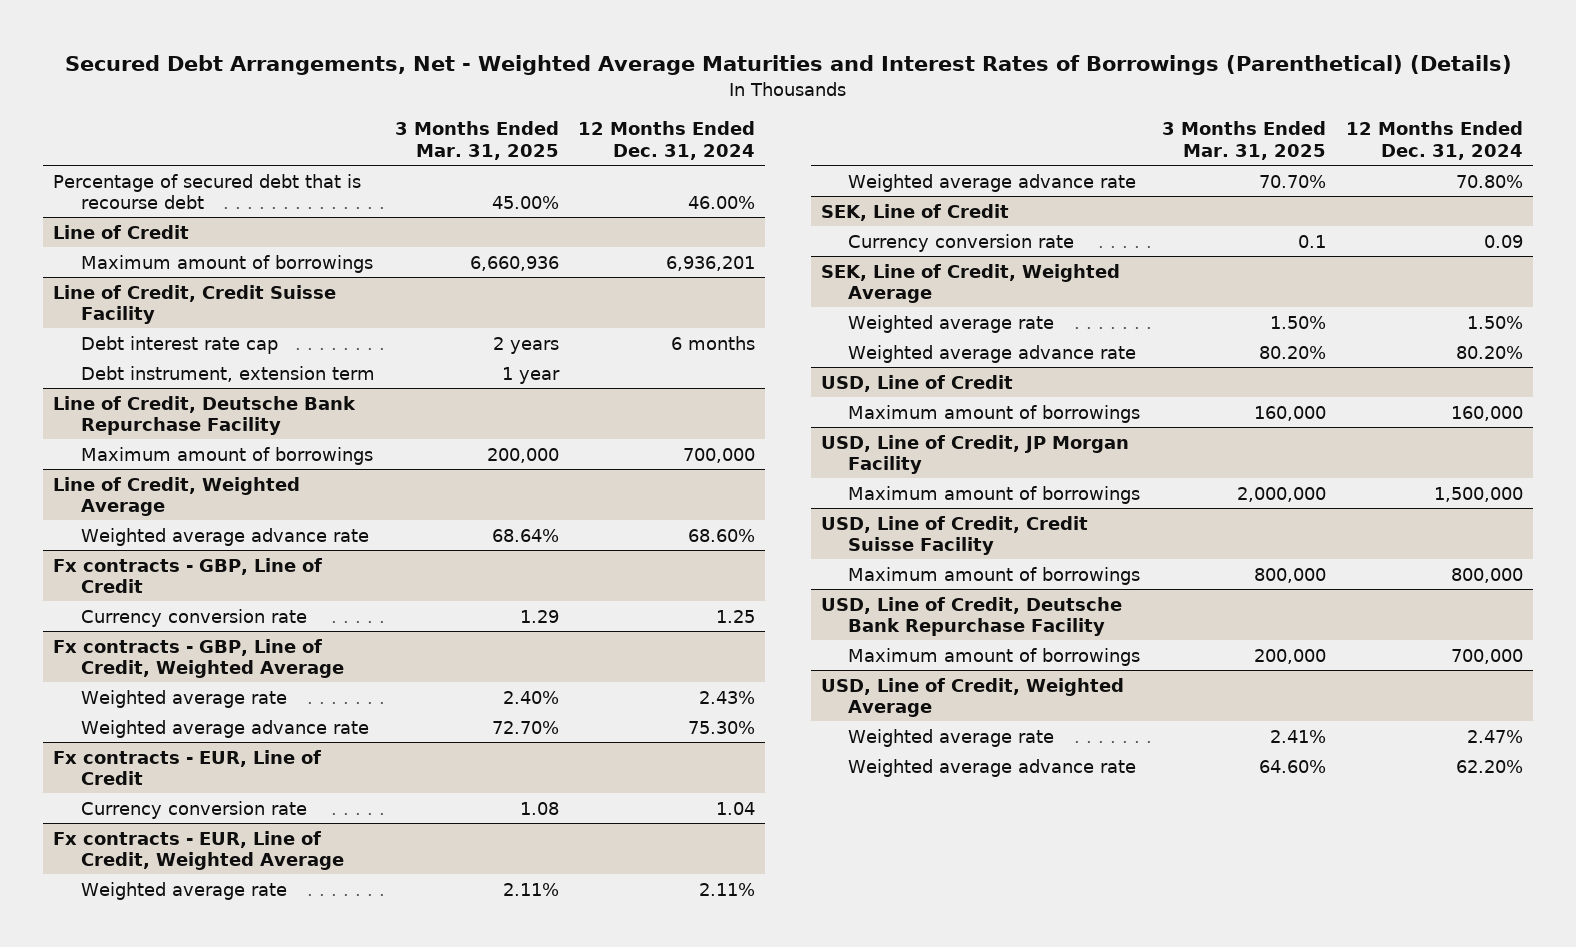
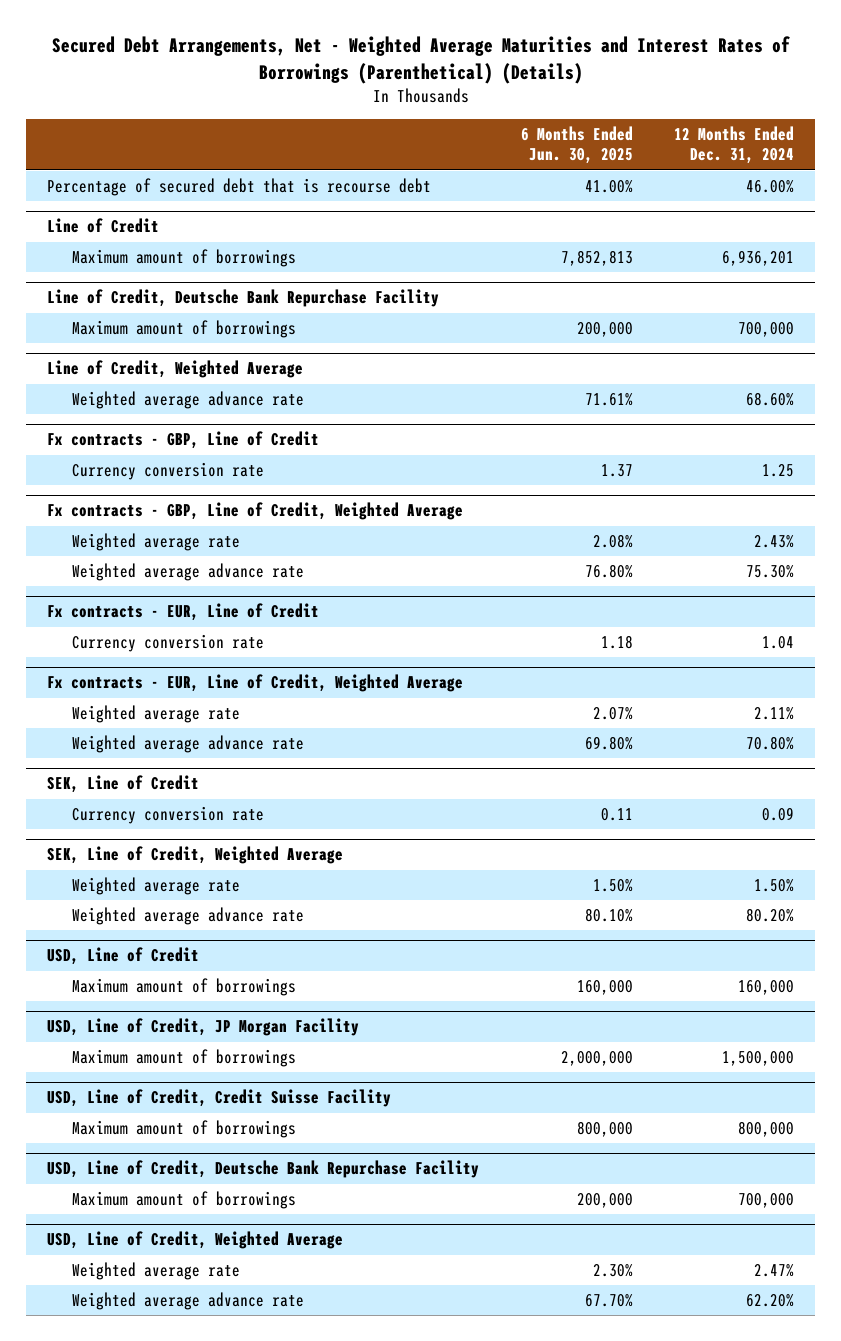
- | 3 Months Ended Mar. 31, 2025 | 12 Months Ended Dec. 31, 2024
+ | 6 Months Ended Jun. 30, 2025 | 12 Months Ended Dec. 31, 2024
- Line of Credit, Credit Suisse Facility
- Debt interest rate cap | 2 years | 6 months
- Debt instrument, extension term | 1 year |

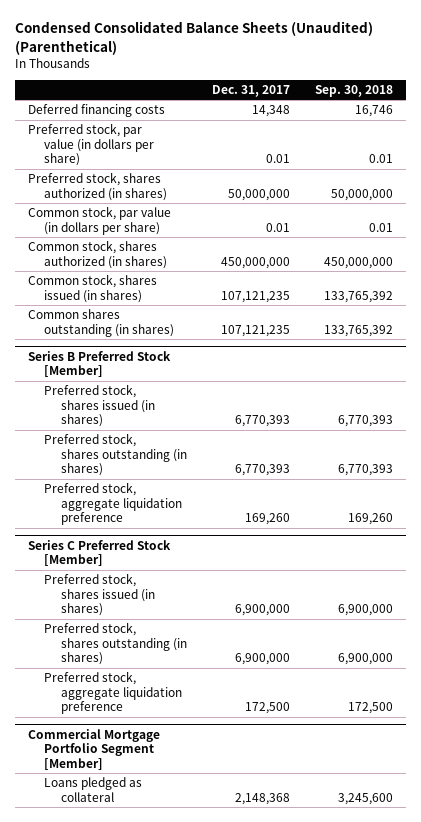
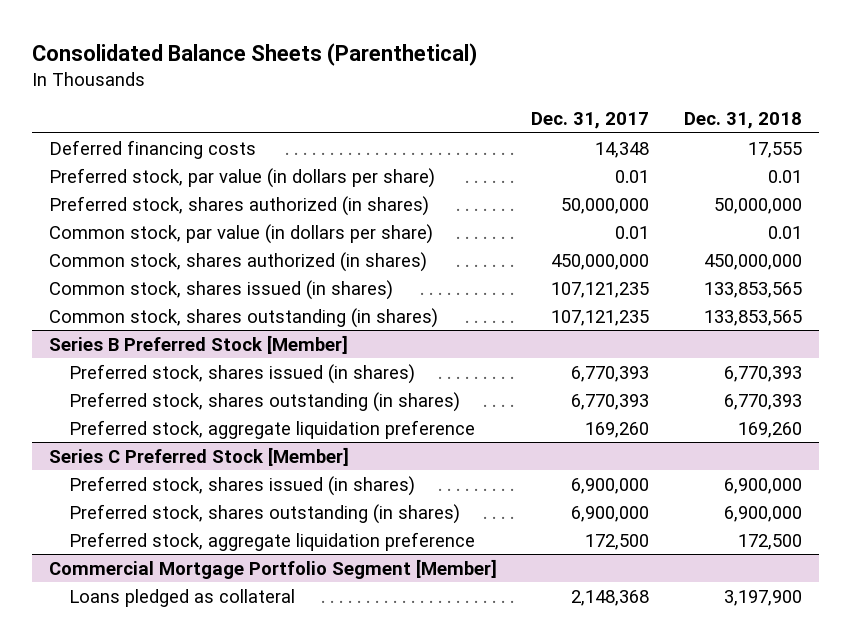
- Condensed Consolidated Balance Sheets (Unaudited) (Parenthetical)
+ Consolidated Balance Sheets (Parenthetical)
- | Dec. 31, 2017 | Sep. 30, 2018
+ | Dec. 31, 2017 | Dec. 31, 2018
- Common shares outstanding (in shares) | 107,121,235 | 133,765,392
+ Common stock, shares outstanding (in shares) | 107,121,235 | 133,853,565

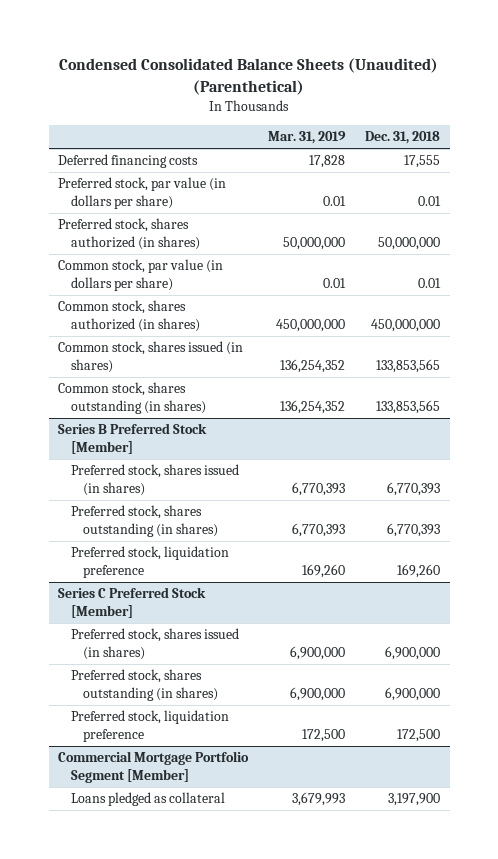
- Consolidated Balance Sheets (Parenthetical)
+ Condensed Consolidated Balance Sheets (Unaudited) (Parenthetical)
- | Dec. 31, 2017 | Dec. 31, 2018
+ | Mar. 31, 2019 | Dec. 31, 2018
@ Series B Preferred Stock [Member]
- Preferred stock, aggregate liquidation preference | 169,260 | 169,260
+ Preferred stock, liquidation preference | 169,260 | 169,260
@ Series C Preferred Stock [Member]
- Preferred stock, aggregate liquidation preference | 172,500 | 172,500
+ Preferred stock, liquidation preference | 172,500 | 172,500

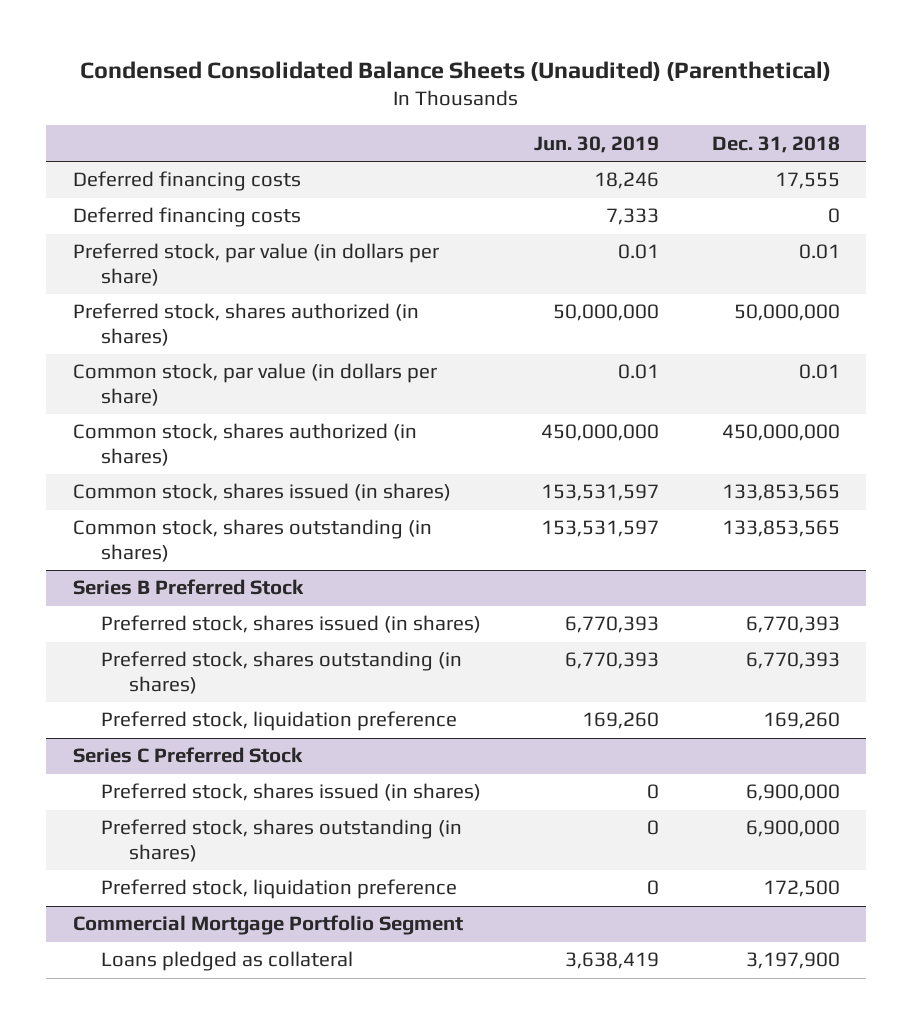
- | Mar. 31, 2019 | Dec. 31, 2018
+ | Jun. 30, 2019 | Dec. 31, 2018
+ Deferred financing costs | 7,333 | 0
- Series B Preferred Stock [Member]
+ Series B Preferred Stock
- Series C Preferred Stock [Member]
+ Series C Preferred Stock
- Commercial Mortgage Portfolio Segment [Member]
+ Commercial Mortgage Portfolio Segment

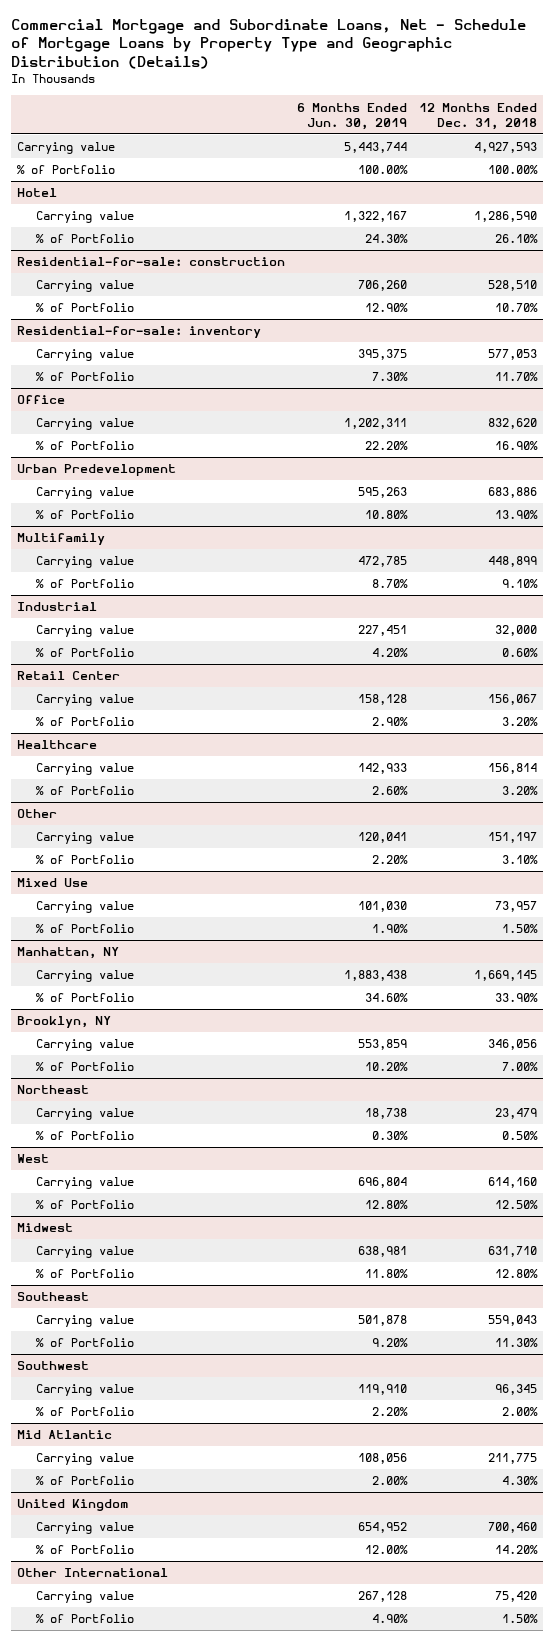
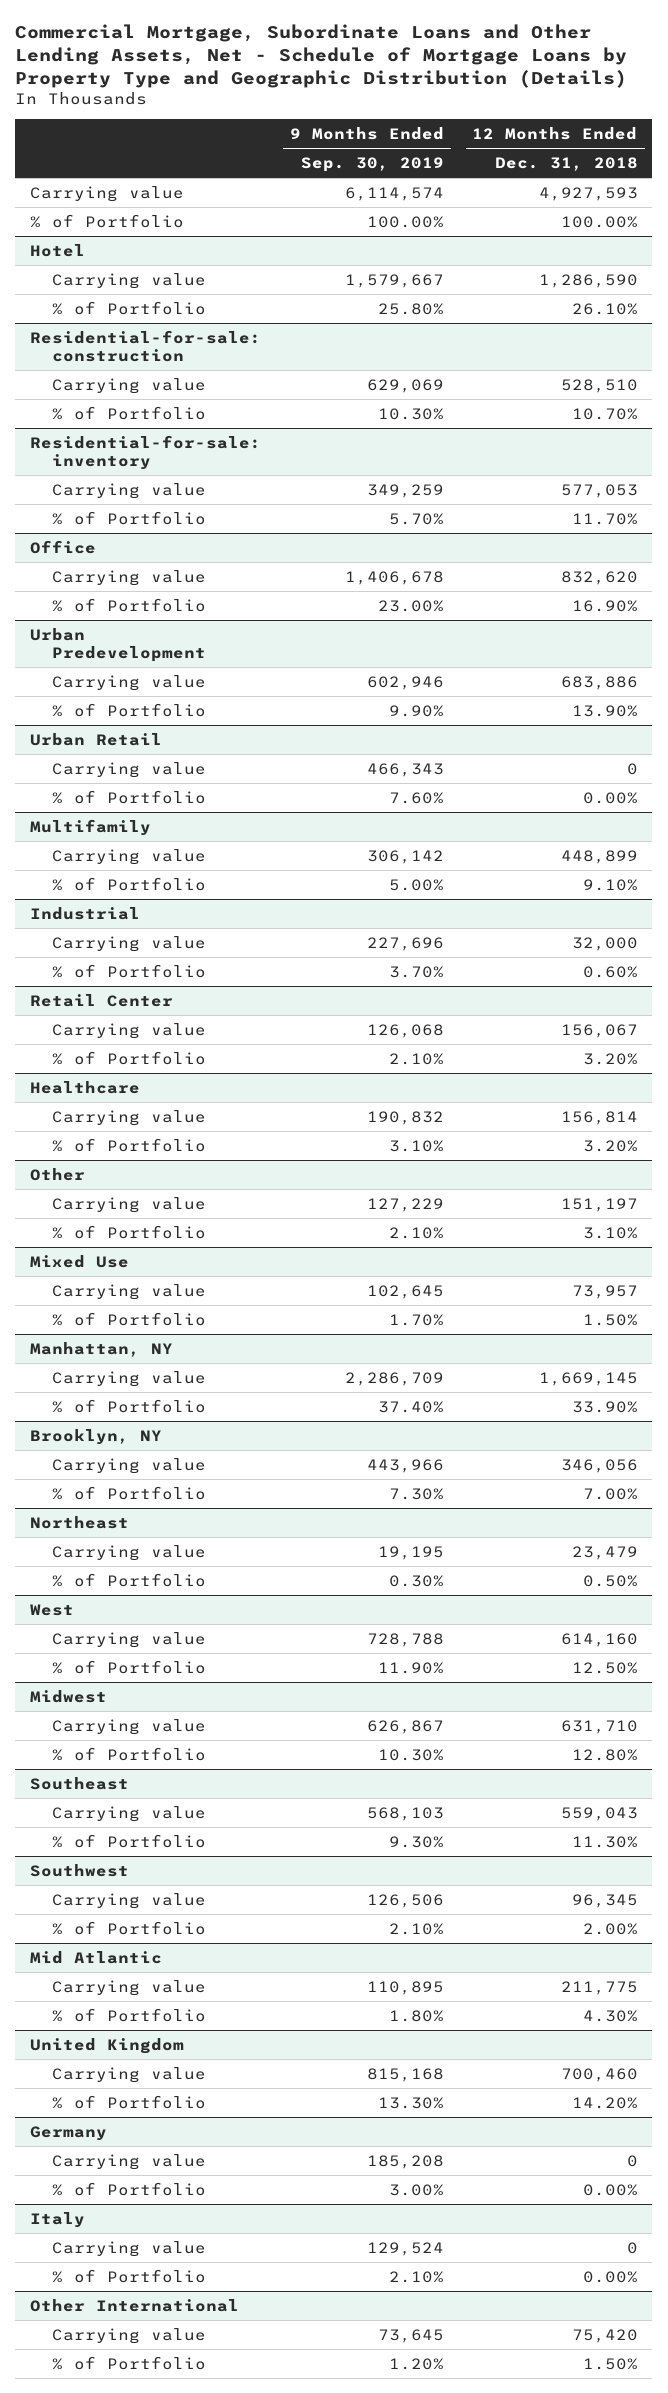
- Commercial Mortgage and Subordinate Loans, Net - Schedule of Mortgage Loans by Property Type and Geographic Distribution (Details)
+ Commercial Mortgage, Subordinate Loans and Other Lending Assets, Net - Schedule of Mortgage Loans by Property Type and Geographic Distribution (Details)
- | 6 Months Ended Jun. 30, 2019 | 12 Months Ended Dec. 31, 2018
+ | 9 Months Ended Sep. 30, 2019 | 12 Months Ended Dec. 31, 2018
+ Urban Retail
+ Carrying value | 466,343 | 0
+ % of Portfolio | 7.60% | 0.00%
+ Germany
+ Carrying value | 185,208 | 0
+ % of Portfolio | 3.00% | 0.00%
+ Italy
+ Carrying value | 129,524 | 0
+ % of Portfolio | 2.10% | 0.00%

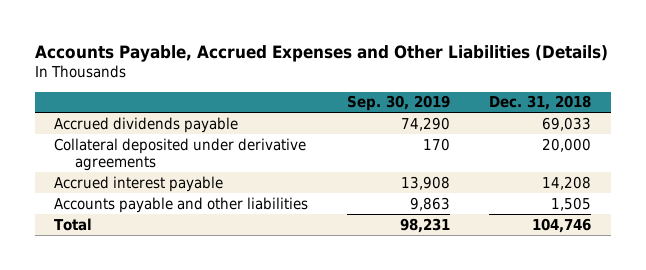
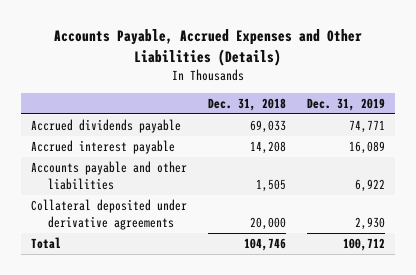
- | Sep. 30, 2019 | Dec. 31, 2018
+ | Dec. 31, 2018 | Dec. 31, 2019
moved down: Collateral deposited under derivative agreements | 20,000 | 2,930

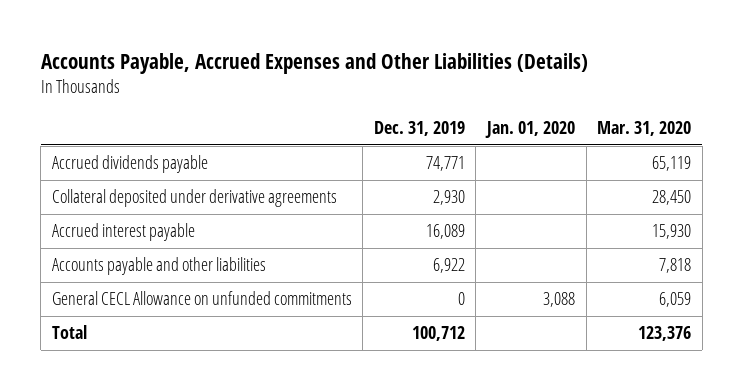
- | Dec. 31, 2018 | Dec. 31, 2019
+ | Dec. 31, 2019 | Jan. 01, 2020 | Mar. 31, 2020
moved up: Collateral deposited under derivative agreements | 2,930 | | 28,450
+ General CECL Allowance on unfunded commitments | 0 | 3,088 | 6,059

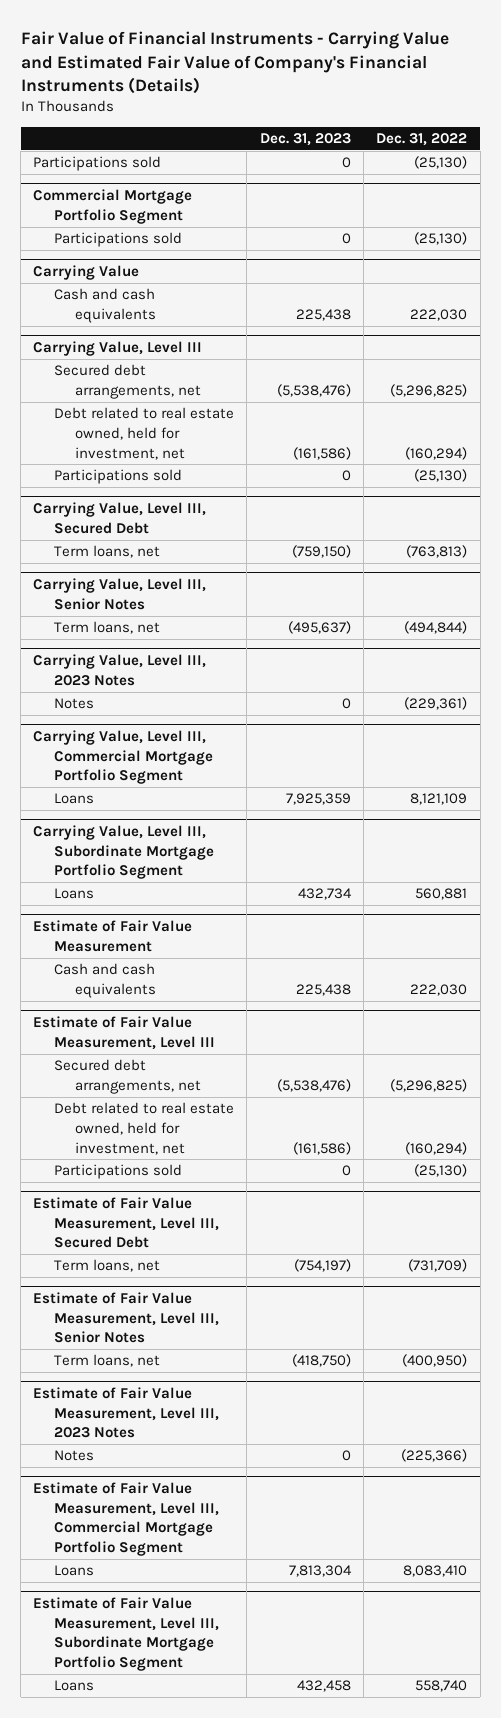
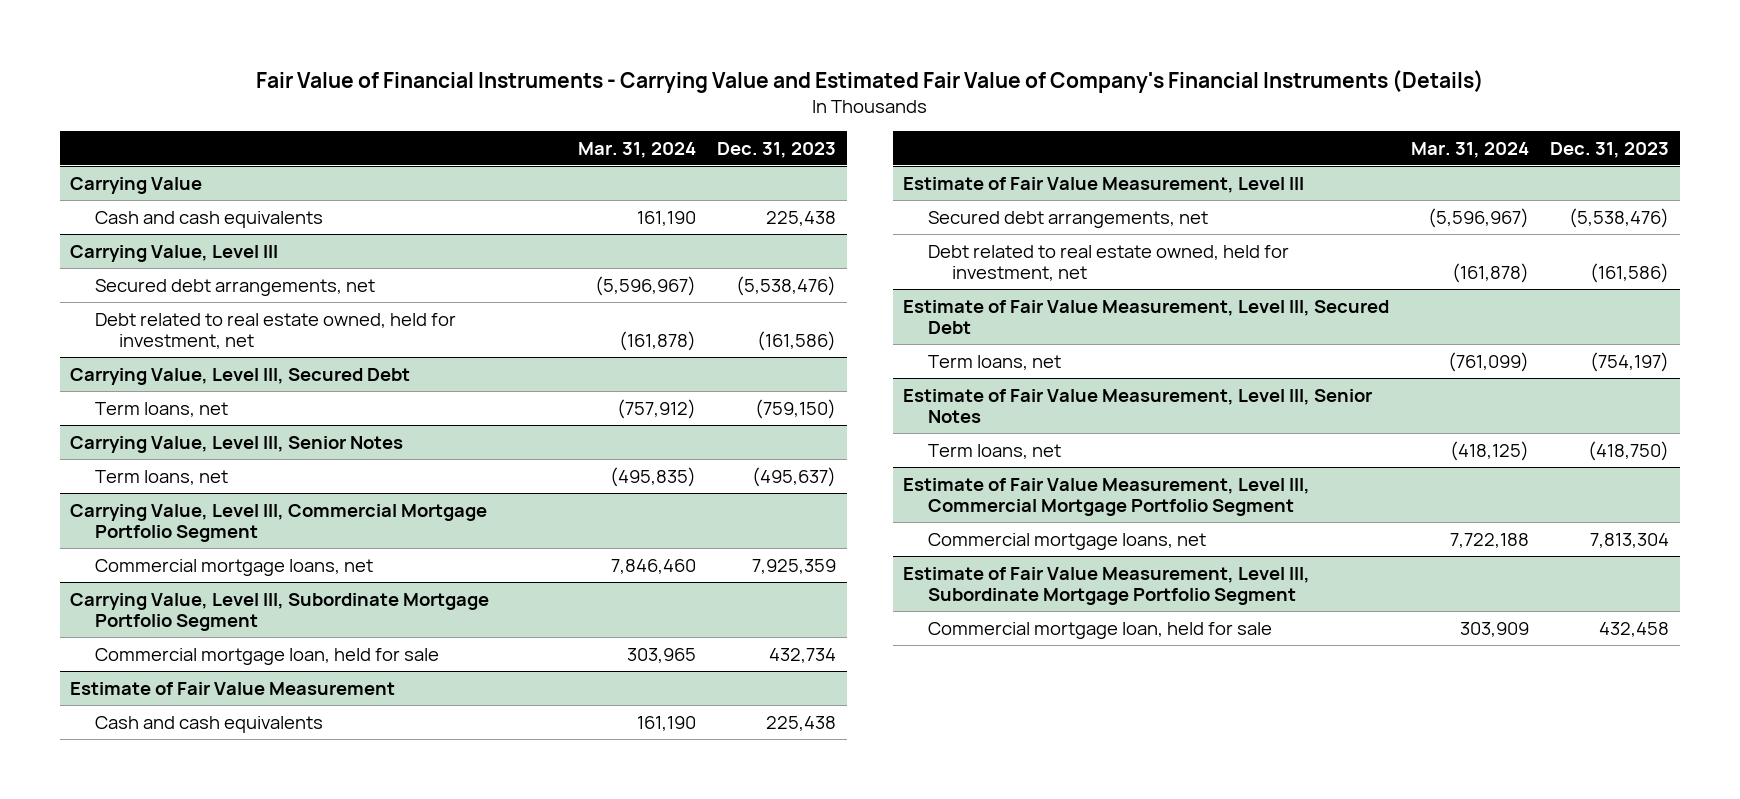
- | Dec. 31, 2023 | Dec. 31, 2022
+ | Mar. 31, 2024 | Dec. 31, 2023
- Participations sold | 0 | (25,130)
- Commercial Mortgage Portfolio Segment
- Participations sold | 0 | (25,130)
@ Carrying Value, Level III
- Participations sold | 0 | (25,130)
- Carrying Value, Level III, 2023 Notes
- Notes | 0 | (229,361)
@ Carrying Value, Level III, Commercial Mortgage Portfolio Segment
- Loans | 7,925,359 | 8,121,109
+ Commercial mortgage loans, net | 7,846,460 | 7,925,359
@ Carrying Value, Level III, Subordinate Mortgage Portfolio Segment
- Loans | 432,734 | 560,881
+ Commercial mortgage loan, held for sale | 303,965 | 432,734
@ Estimate of Fair Value Measurement, Level III
- Participations sold | 0 | (25,130)
- Estimate of Fair Value Measurement, Level III, 2023 Notes
- Notes | 0 | (225,366)
@ Estimate of Fair Value Measurement, Level III, Commercial Mortgage Portfolio Segment
- Loans | 7,813,304 | 8,083,410
+ Commercial mortgage loans, net | 7,722,188 | 7,813,304
@ Estimate of Fair Value Measurement, Level III, Subordinate Mortgage Portfolio Segment
- Loans | 432,458 | 558,740
+ Commercial mortgage loan, held for sale | 303,909 | 432,458

